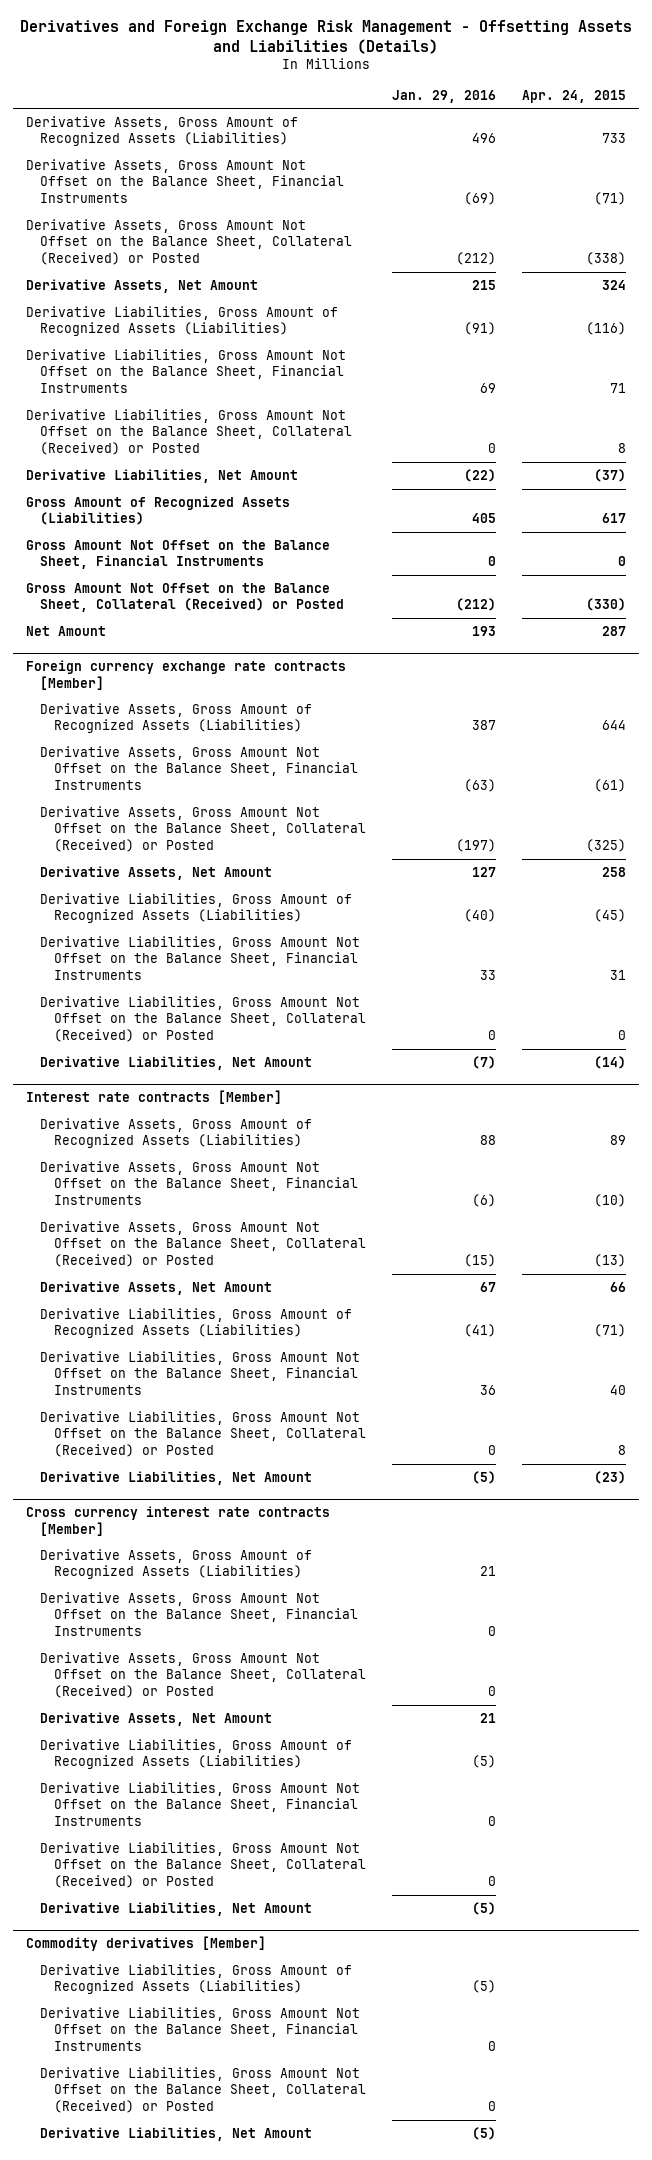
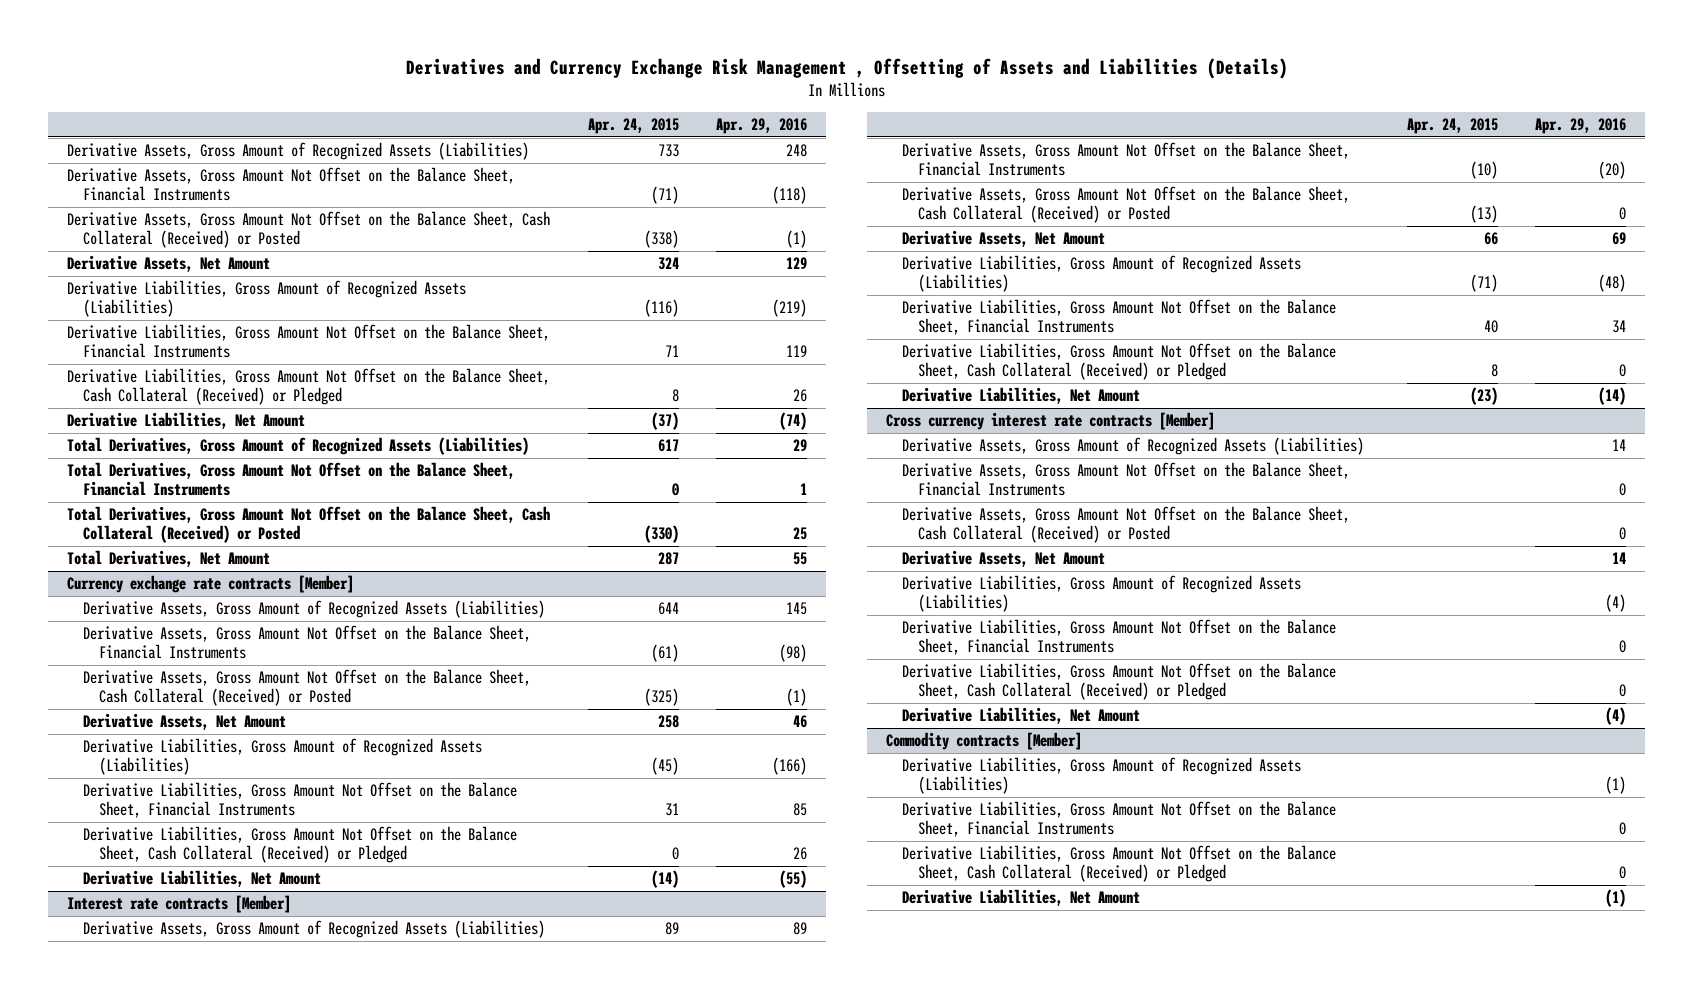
- Derivatives and Foreign Exchange Risk Management - Offsetting Assets and Liabilities (Details)
+ Derivatives and Currency Exchange Risk Management , Offsetting of Assets and Liabilities (Details)
- | Jan. 29, 2016 | Apr. 24, 2015
+ | Apr. 24, 2015 | Apr. 29, 2016
- Derivative Assets, Gross Amount Not Offset on the Balance Sheet, Collateral (Received) or Posted | (212) | (338)
+ Derivative Assets, Gross Amount Not Offset on the Balance Sheet, Cash Collateral (Received) or Posted | (338) | (1)
- Derivative Liabilities, Gross Amount Not Offset on the Balance Sheet, Collateral (Received) or Posted | 0 | 8
+ Derivative Liabilities, Gross Amount Not Offset on the Balance Sheet, Cash Collateral (Received) or Pledged | 8 | 26
- Gross Amount of Recognized Assets (Liabilities) | 405 | 617
- Gross Amount Not Offset on the Balance Sheet, Financial Instruments | 0 | 0
- Gross Amount Not Offset on the Balance Sheet, Collateral (Received) or Posted | (212) | (330)
- Net Amount | 193 | 287
- Foreign currency exchange rate contracts [Member]
+ Total Derivatives, Gross Amount of Recognized Assets (Liabilities) | 617 | 29
+ Total Derivatives, Gross Amount Not Offset on the Balance Sheet, Financial Instruments | 0 | 1
+ Total Derivatives, Gross Amount Not Offset on the Balance Sheet, Cash Collateral (Received) or Posted | (330) | 25
+ Total Derivatives, Net Amount | 287 | 55
+ Currency exchange rate contracts [Member]
- Derivative Assets, Gross Amount Not Offset on the Balance Sheet, Collateral (Received) or Posted | (197) | (325)
+ Derivative Assets, Gross Amount Not Offset on the Balance Sheet, Cash Collateral (Received) or Posted | (325) | (1)
- Derivative Liabilities, Gross Amount Not Offset on the Balance Sheet, Collateral (Received) or Posted | 0 | 0
+ Derivative Liabilities, Gross Amount Not Offset on the Balance Sheet, Cash Collateral (Received) or Pledged | 0 | 26
@ Interest rate contracts [Member]
- Derivative Assets, Gross Amount Not Offset on the Balance Sheet, Collateral (Received) or Posted | (15) | (13)
+ Derivative Assets, Gross Amount Not Offset on the Balance Sheet, Cash Collateral (Received) or Posted | (13) | 0
- Derivative Liabilities, Gross Amount Not Offset on the Balance Sheet, Collateral (Received) or Posted | 0 | 8
+ Derivative Liabilities, Gross Amount Not Offset on the Balance Sheet, Cash Collateral (Received) or Pledged | 8 | 0
@ Cross currency interest rate contracts [Member]
- Derivative Assets, Gross Amount Not Offset on the Balance Sheet, Collateral (Received) or Posted | 0 |
+ Derivative Assets, Gross Amount Not Offset on the Balance Sheet, Cash Collateral (Received) or Posted | | 0
- Derivative Liabilities, Gross Amount Not Offset on the Balance Sheet, Collateral (Received) or Posted | 0 |
+ Derivative Liabilities, Gross Amount Not Offset on the Balance Sheet, Cash Collateral (Received) or Pledged | | 0
- Commodity derivatives [Member]
+ Commodity contracts [Member]
- Derivative Liabilities, Gross Amount Not Offset on the Balance Sheet, Collateral (Received) or Posted | 0 |
+ Derivative Liabilities, Gross Amount Not Offset on the Balance Sheet, Cash Collateral (Received) or Pledged | | 0

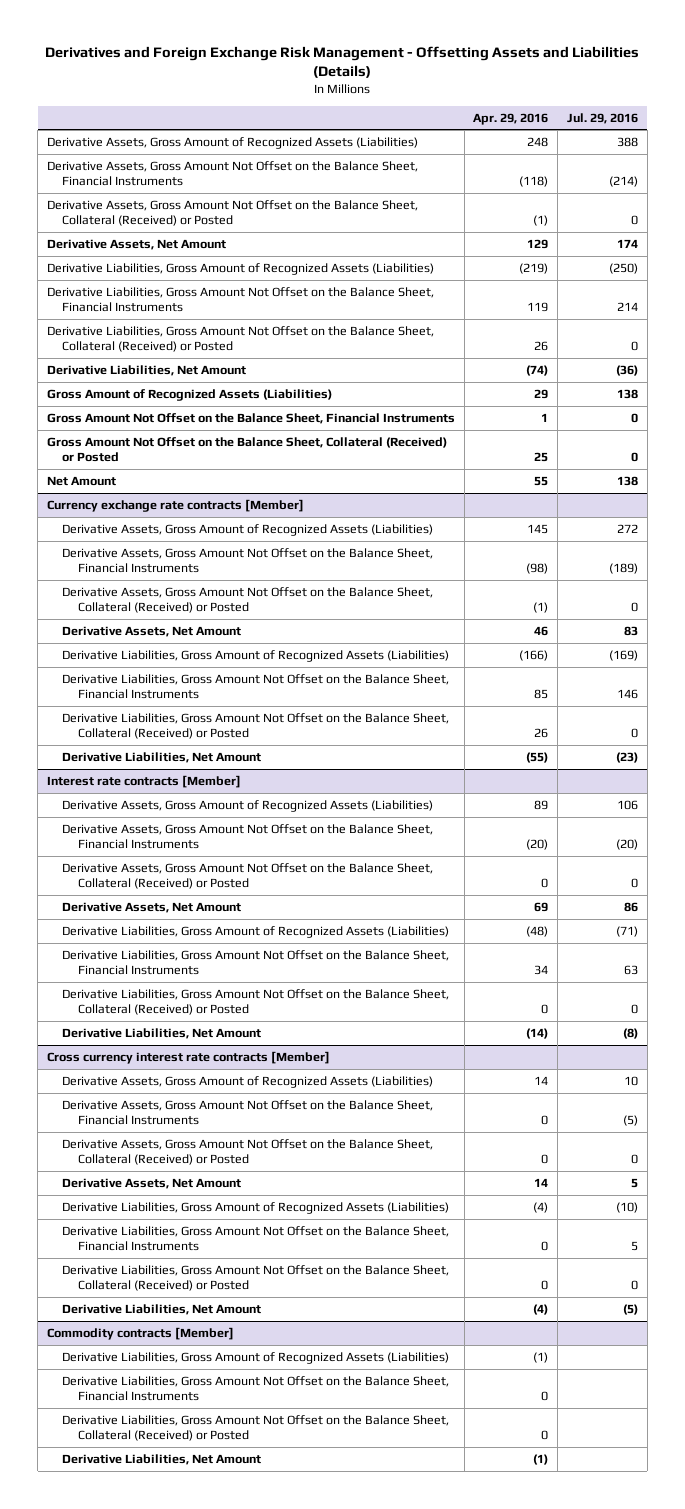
- Derivatives and Currency Exchange Risk Management , Offsetting of Assets and Liabilities (Details)
+ Derivatives and Foreign Exchange Risk Management - Offsetting Assets and Liabilities (Details)
- | Apr. 24, 2015 | Apr. 29, 2016
+ | Apr. 29, 2016 | Jul. 29, 2016
- Derivative Assets, Gross Amount Not Offset on the Balance Sheet, Cash Collateral (Received) or Posted | (338) | (1)
+ Derivative Assets, Gross Amount Not Offset on the Balance Sheet, Collateral (Received) or Posted | (1) | 0
- Derivative Liabilities, Gross Amount Not Offset on the Balance Sheet, Cash Collateral (Received) or Pledged | 8 | 26
+ Derivative Liabilities, Gross Amount Not Offset on the Balance Sheet, Collateral (Received) or Posted | 26 | 0
- Total Derivatives, Gross Amount of Recognized Assets (Liabilities) | 617 | 29
- Total Derivatives, Gross Amount Not Offset on the Balance Sheet, Financial Instruments | 0 | 1
- Total Derivatives, Gross Amount Not Offset on the Balance Sheet, Cash Collateral (Received) or Posted | (330) | 25
- Total Derivatives, Net Amount | 287 | 55
+ Gross Amount of Recognized Assets (Liabilities) | 29 | 138
+ Gross Amount Not Offset on the Balance Sheet, Financial Instruments | 1 | 0
+ Gross Amount Not Offset on the Balance Sheet, Collateral (Received) or Posted | 25 | 0
+ Net Amount | 55 | 138
@ Currency exchange rate contracts [Member]
- Derivative Assets, Gross Amount Not Offset on the Balance Sheet, Cash Collateral (Received) or Posted | (325) | (1)
+ Derivative Assets, Gross Amount Not Offset on the Balance Sheet, Collateral (Received) or Posted | (1) | 0
- Derivative Liabilities, Gross Amount Not Offset on the Balance Sheet, Cash Collateral (Received) or Pledged | 0 | 26
+ Derivative Liabilities, Gross Amount Not Offset on the Balance Sheet, Collateral (Received) or Posted | 26 | 0
@ Interest rate contracts [Member]
- Derivative Assets, Gross Amount Not Offset on the Balance Sheet, Cash Collateral (Received) or Posted | (13) | 0
+ Derivative Assets, Gross Amount Not Offset on the Balance Sheet, Collateral (Received) or Posted | 0 | 0
- Derivative Liabilities, Gross Amount Not Offset on the Balance Sheet, Cash Collateral (Received) or Pledged | 8 | 0
+ Derivative Liabilities, Gross Amount Not Offset on the Balance Sheet, Collateral (Received) or Posted | 0 | 0
@ Cross currency interest rate contracts [Member]
- Derivative Assets, Gross Amount Not Offset on the Balance Sheet, Cash Collateral (Received) or Posted | | 0
+ Derivative Assets, Gross Amount Not Offset on the Balance Sheet, Collateral (Received) or Posted | 0 | 0
- Derivative Liabilities, Gross Amount Not Offset on the Balance Sheet, Cash Collateral (Received) or Pledged | | 0
+ Derivative Liabilities, Gross Amount Not Offset on the Balance Sheet, Collateral (Received) or Posted | 0 | 0
@ Commodity contracts [Member]
- Derivative Liabilities, Gross Amount Not Offset on the Balance Sheet, Cash Collateral (Received) or Pledged | | 0
+ Derivative Liabilities, Gross Amount Not Offset on the Balance Sheet, Collateral (Received) or Posted | 0 |

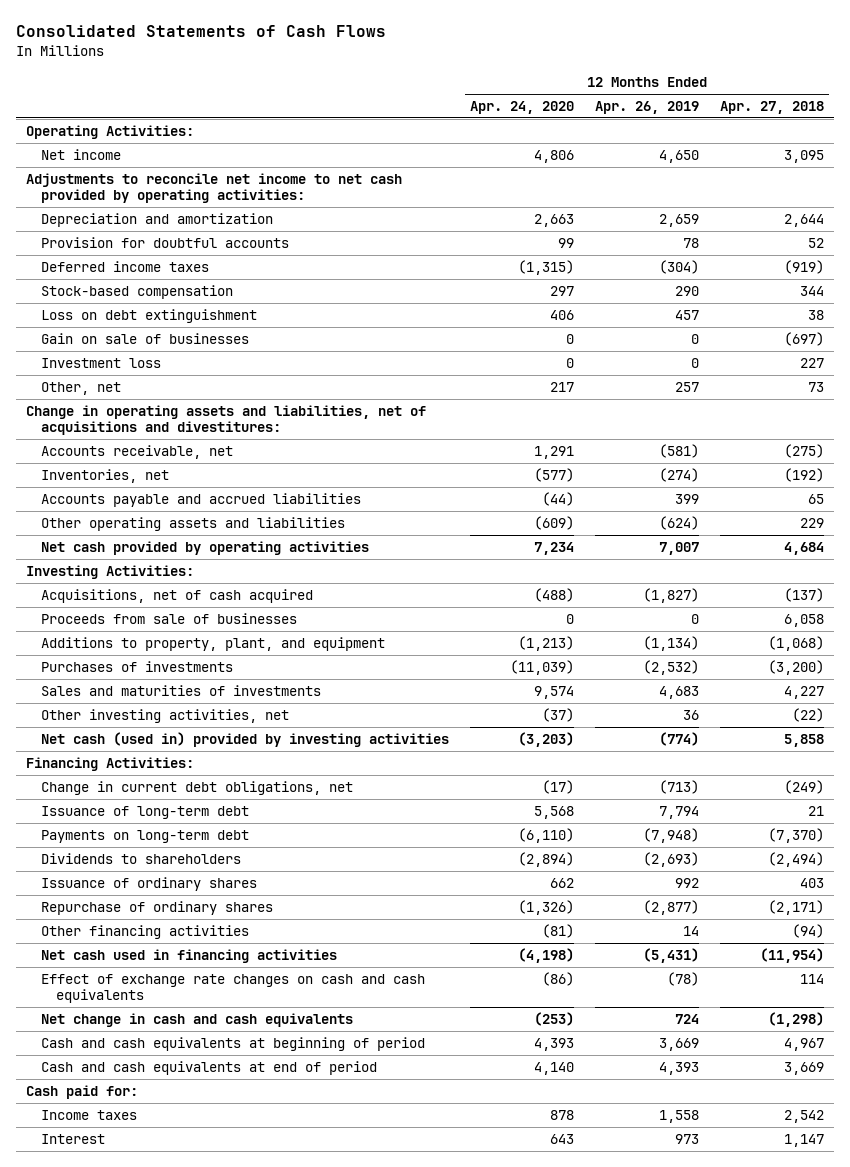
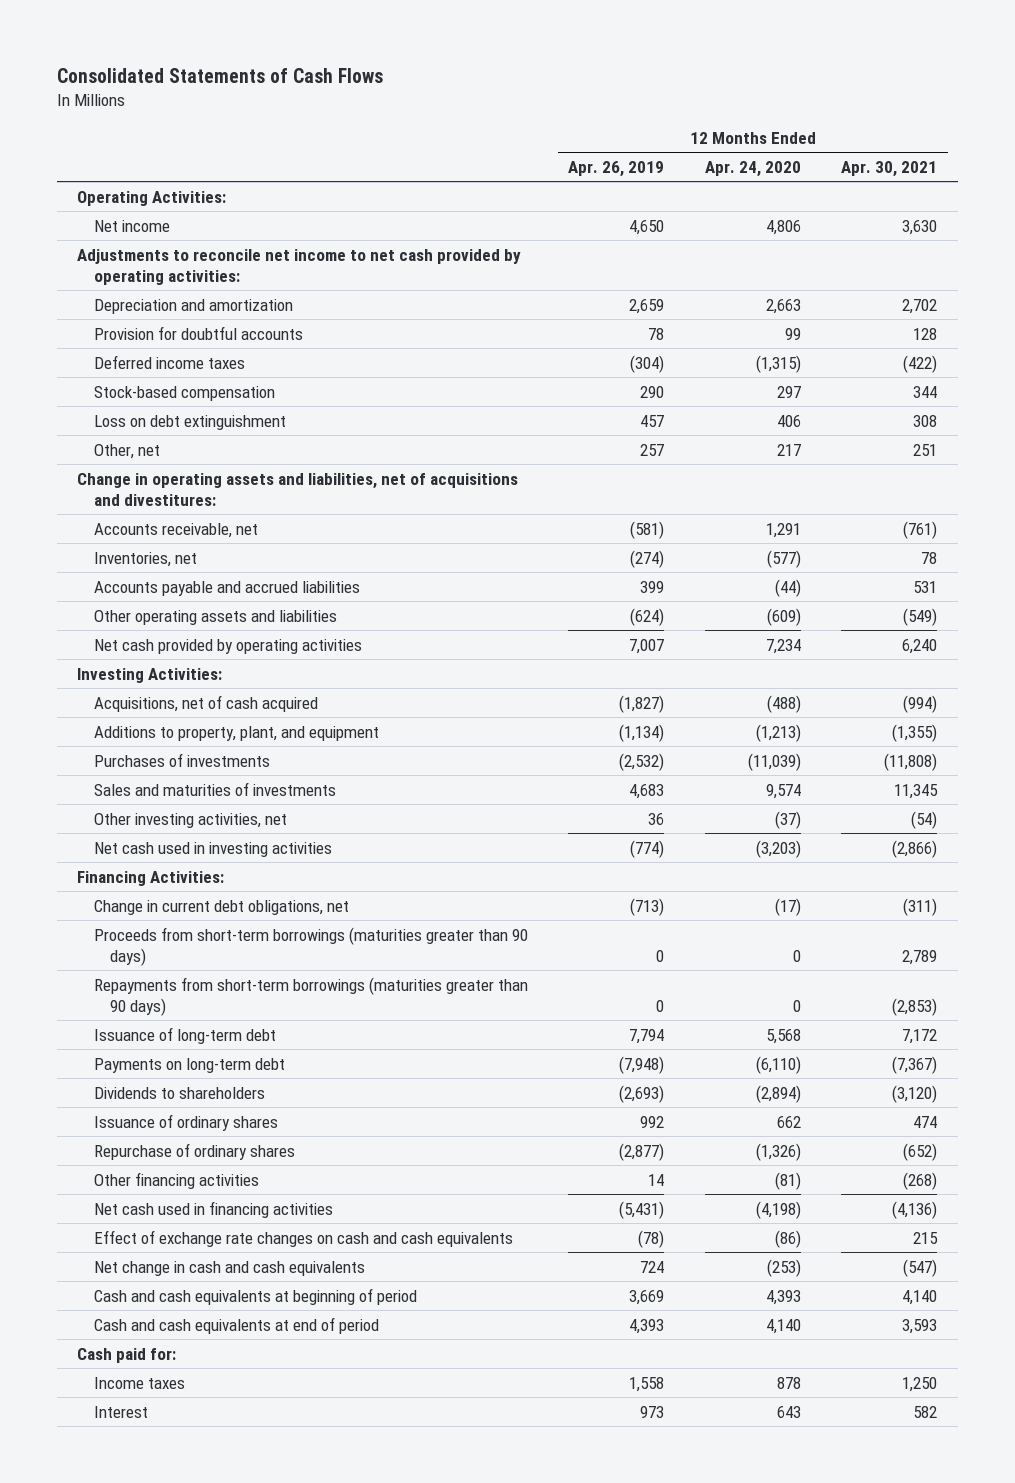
- | 12 Months Ended Apr. 24, 2020 | 12 Months Ended Apr. 26, 2019 | 12 Months Ended Apr. 27, 2018
+ | 12 Months Ended Apr. 26, 2019 | 12 Months Ended Apr. 24, 2020 | 12 Months Ended Apr. 30, 2021
- Gain on sale of businesses | 0 | 0 | (697)
- Investment loss | 0 | 0 | 227
- Proceeds from sale of businesses | 0 | 0 | 6,058
- Net cash (used in) provided by investing activities | (3,203) | (774) | 5,858
+ Net cash used in investing activities | (774) | (3,203) | (2,866)
+ Proceeds from short-term borrowings (maturities greater than 90 days) | 0 | 0 | 2,789
+ Repayments from short-term borrowings (maturities greater than 90 days) | 0 | 0 | (2,853)

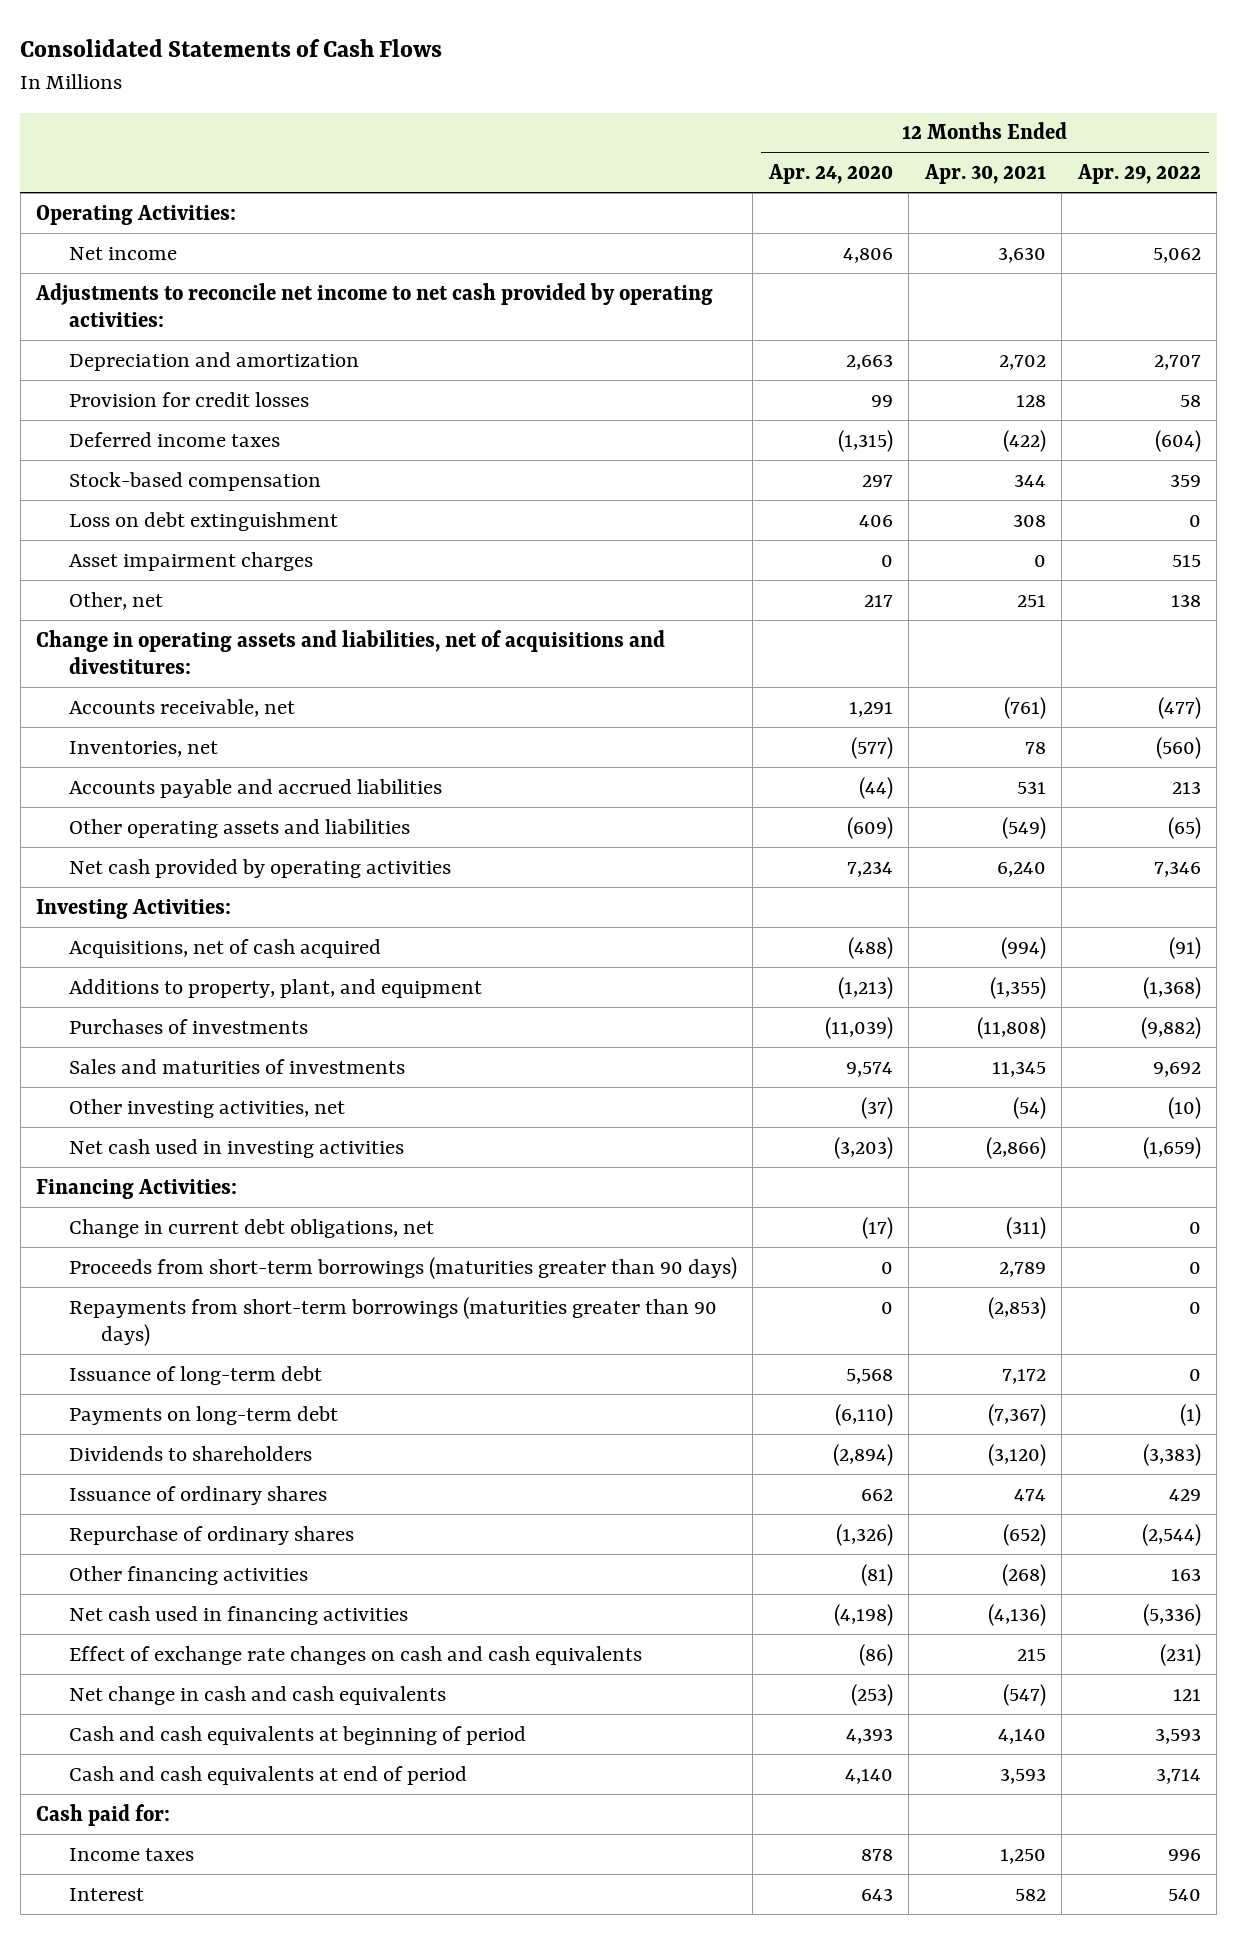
- | 12 Months Ended Apr. 26, 2019 | 12 Months Ended Apr. 24, 2020 | 12 Months Ended Apr. 30, 2021
+ | 12 Months Ended Apr. 24, 2020 | 12 Months Ended Apr. 30, 2021 | 12 Months Ended Apr. 29, 2022
- Provision for doubtful accounts | 78 | 99 | 128
+ Provision for credit losses | 99 | 128 | 58
+ Asset impairment charges | 0 | 0 | 515

